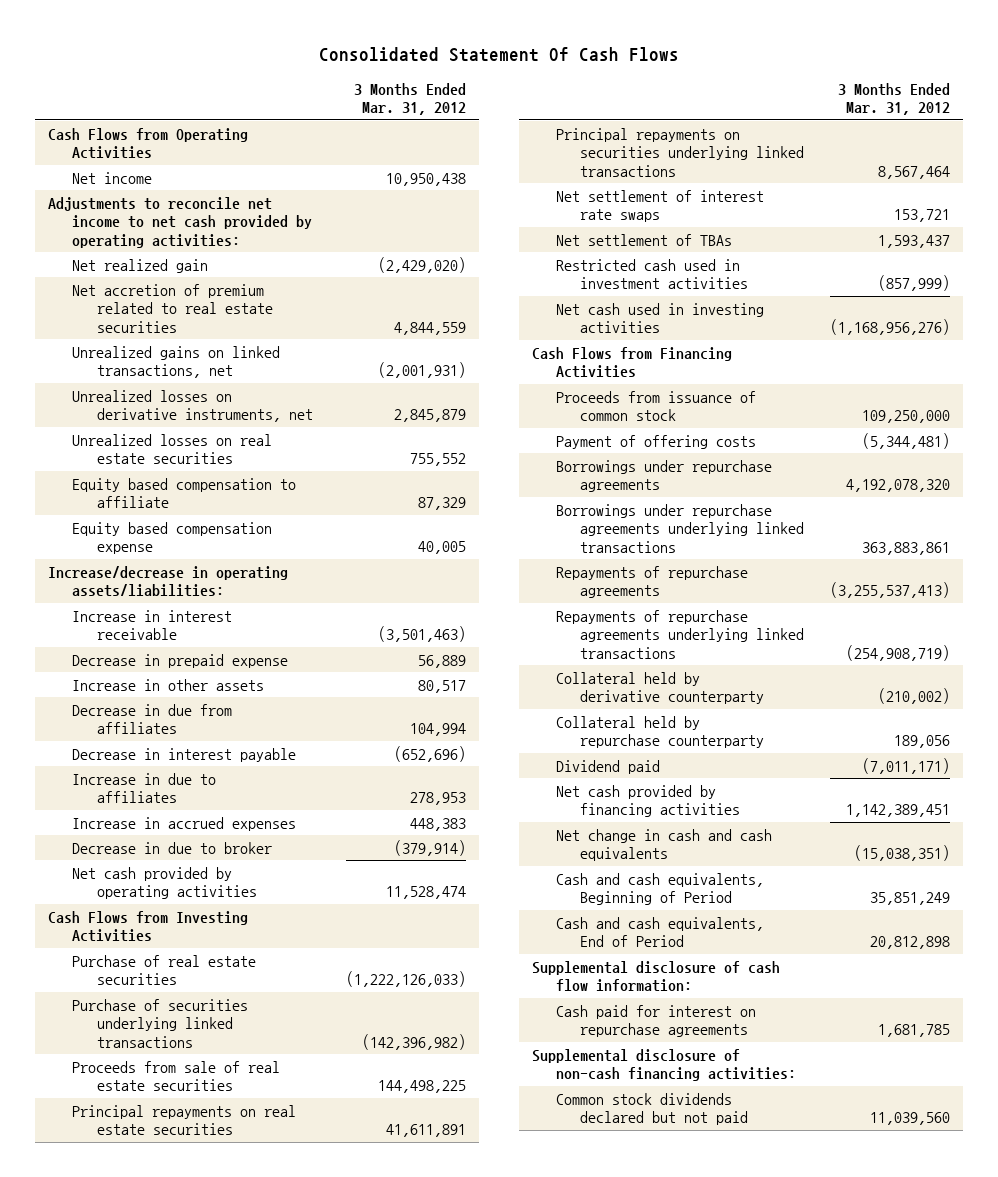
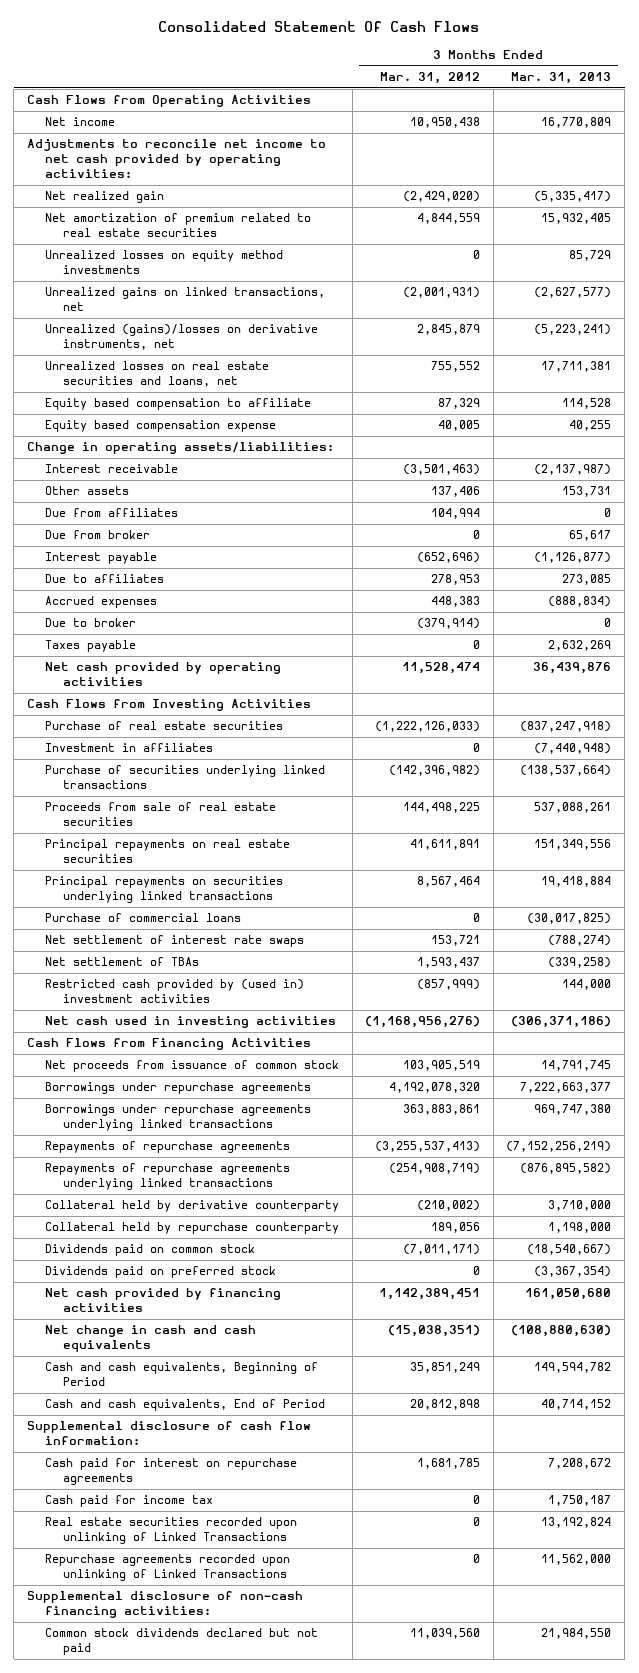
- | 3 Months Ended Mar. 31, 2012
+ | 3 Months Ended Mar. 31, 2012 | 3 Months Ended Mar. 31, 2013
- Net accretion of premium related to real estate securities | 4,844,559
+ Net amortization of premium related to real estate securities | 4,844,559 | 15,932,405
+ Unrealized losses on equity method investments | 0 | 85,729
- Unrealized losses on derivative instruments, net | 2,845,879
- Unrealized losses on real estate securities | 755,552
+ Unrealized (gains)/losses on derivative instruments, net | 2,845,879 | (5,223,241)
+ Unrealized losses on real estate securities and loans, net | 755,552 | 17,711,381
- Increase/decrease in operating assets/liabilities:
- Increase in interest receivable | (3,501,463)
- Decrease in prepaid expense | 56,889
- Increase in other assets | 80,517
- Decrease in due from affiliates | 104,994
- Decrease in interest payable | (652,696)
- Increase in due to affiliates | 278,953
- Increase in accrued expenses | 448,383
- Decrease in due to broker | (379,914)
+ Change in operating assets/liabilities:
+ Interest receivable | (3,501,463) | (2,137,987)
+ Other assets | 137,406 | 153,731
+ Due from affiliates | 104,994 | 0
+ Due from broker | 0 | 65,617
+ Interest payable | (652,696) | (1,126,877)
+ Due to affiliates | 278,953 | 273,085
+ Accrued expenses | 448,383 | (888,834)
+ Due to broker | (379,914) | 0
+ Taxes payable | 0 | 2,632,269
+ Investment in affiliates | 0 | (7,440,948)
+ Purchase of commercial loans | 0 | (30,017,825)
- Restricted cash used in investment activities | (857,999)
+ Restricted cash provided by (used in) investment activities | (857,999) | 144,000
- Proceeds from issuance of common stock | 109,250,000
- Payment of offering costs | (5,344,481)
+ Net proceeds from issuance of common stock | 103,905,519 | 14,791,745
- Dividend paid | (7,011,171)
+ Dividends paid on common stock | (7,011,171) | (18,540,667)
+ Dividends paid on preferred stock | 0 | (3,367,354)
+ Cash paid for income tax | 0 | 1,750,187
+ Real estate securities recorded upon unlinking of Linked Transactions | 0 | 13,192,824
+ Repurchase agreements recorded upon unlinking of Linked Transactions | 0 | 11,562,000

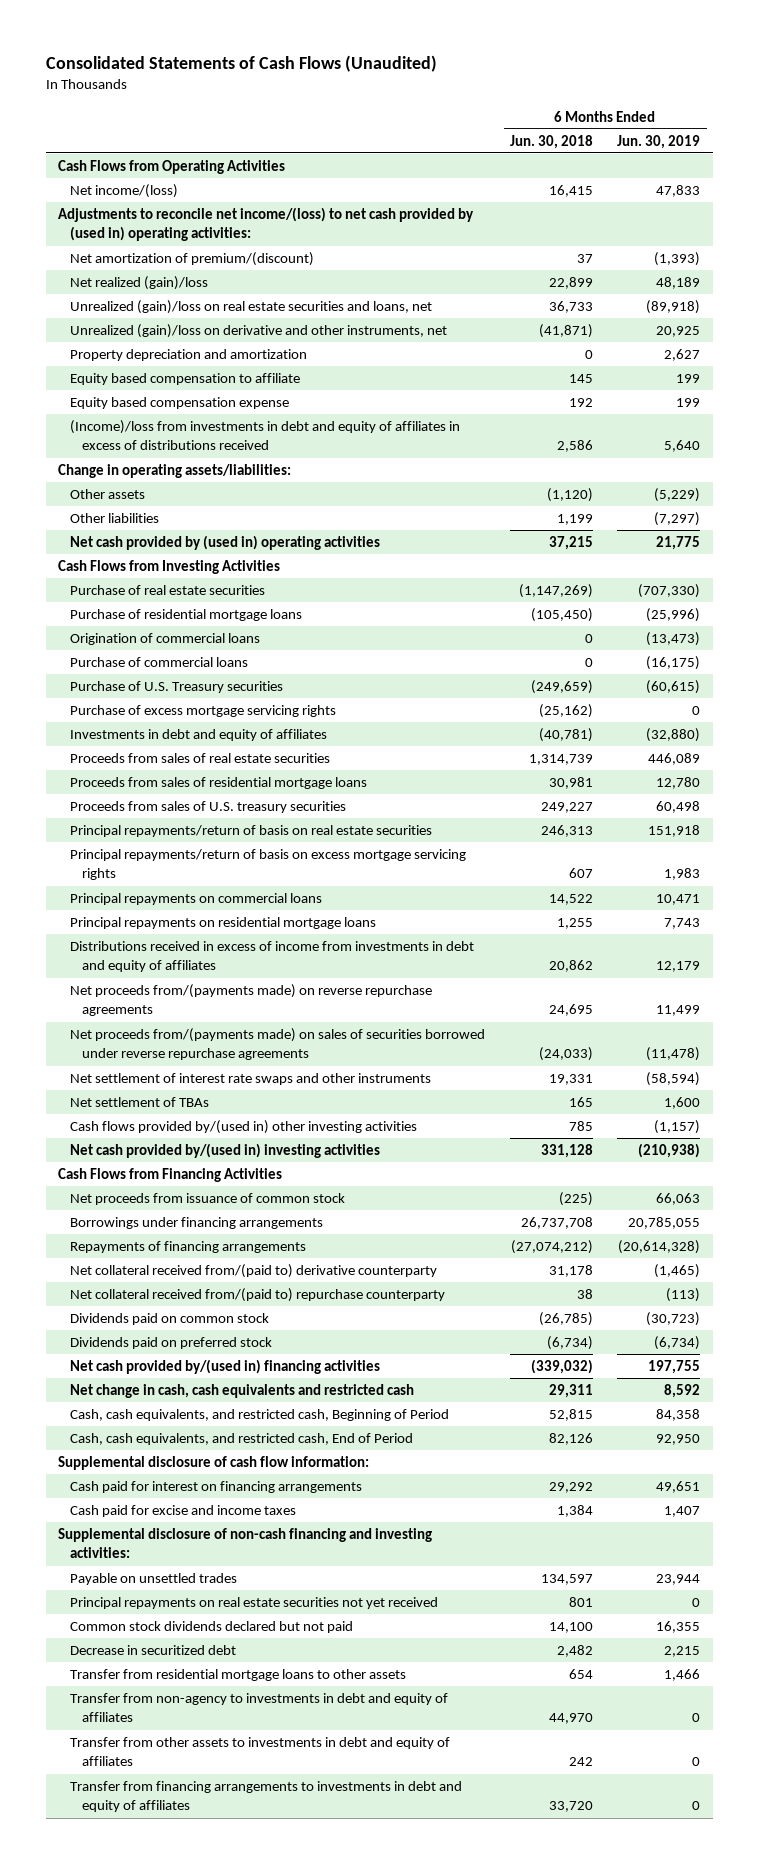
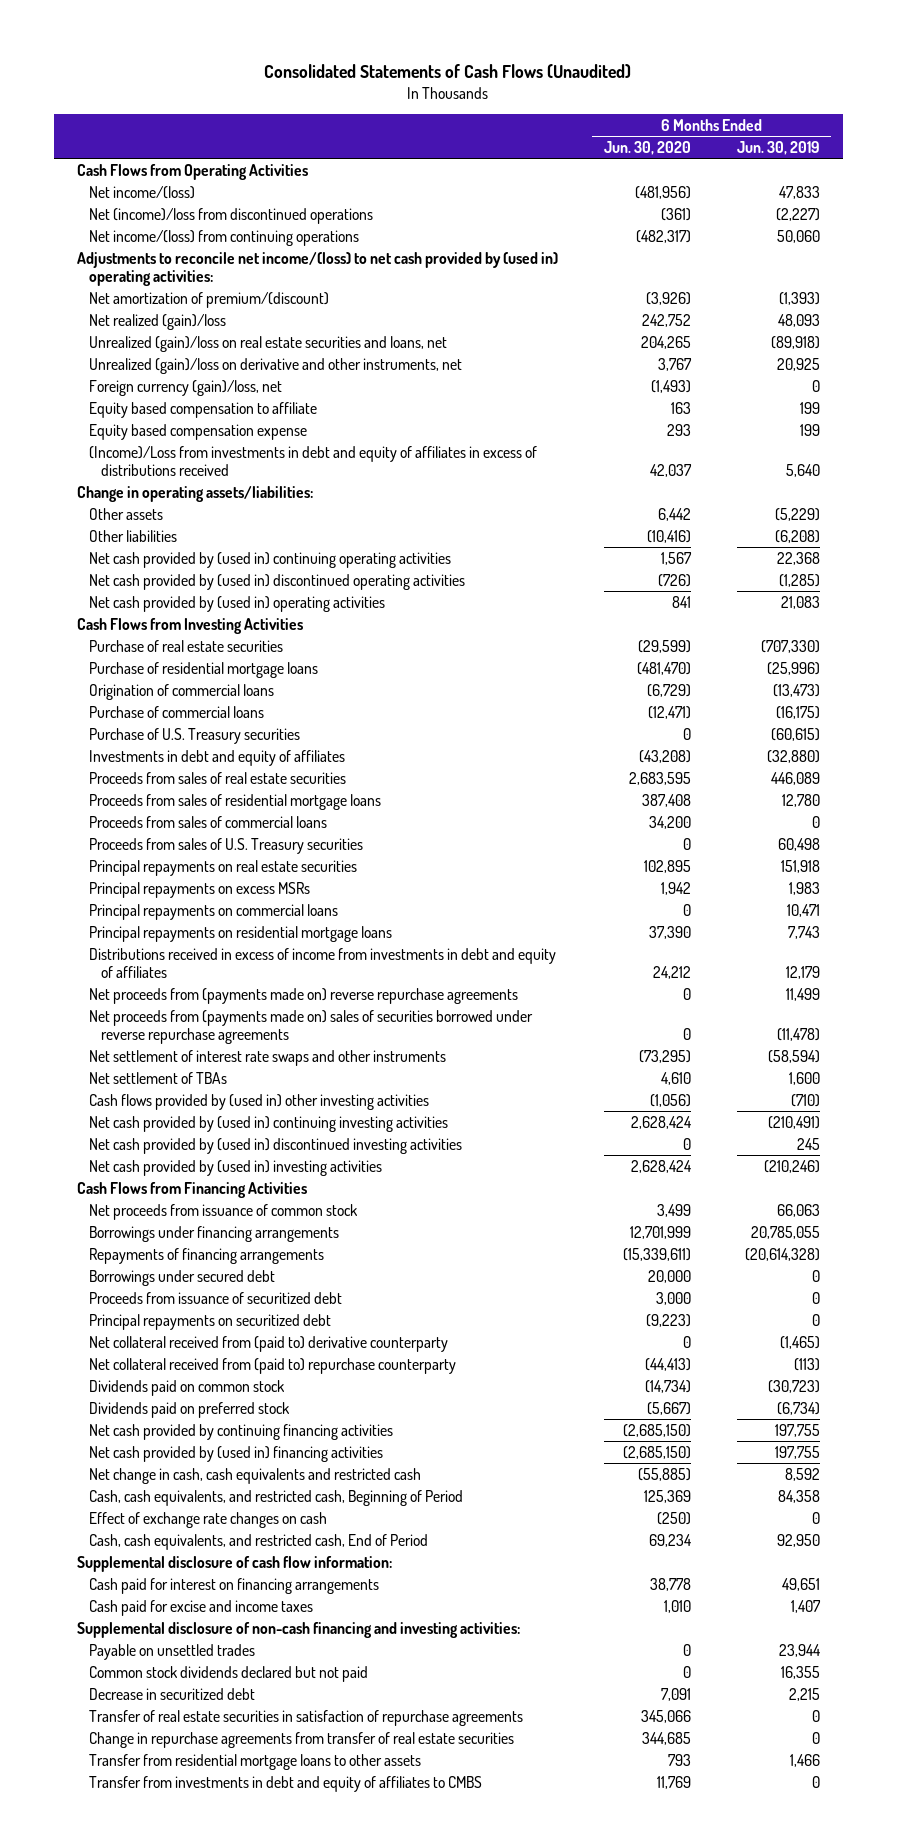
- | 6 Months Ended Jun. 30, 2018 | 6 Months Ended Jun. 30, 2019
+ | 6 Months Ended Jun. 30, 2020 | 6 Months Ended Jun. 30, 2019
+ Net (income)/loss from discontinued operations | (361) | (2,227)
+ Net income/(loss) from continuing operations | (482,317) | 50,060
- Net realized (gain)/loss | 22,899 | 48,189
+ Net realized (gain)/loss | 242,752 | 48,093
- Property depreciation and amortization | 0 | 2,627
+ Foreign currency (gain)/loss, net | (1,493) | 0
- (Income)/loss from investments in debt and equity of affiliates in excess of distributions received | 2,586 | 5,640
+ (Income)/Loss from investments in debt and equity of affiliates in excess of distributions received | 42,037 | 5,640
- Other liabilities | 1,199 | (7,297)
- Net cash provided by (used in) operating activities | 37,215 | 21,775
+ Other liabilities | (10,416) | (6,208)
+ Net cash provided by (used in) continuing operating activities | 1,567 | 22,368
+ Net cash provided by (used in) discontinued operating activities | (726) | (1,285)
+ Net cash provided by (used in) operating activities | 841 | 21,083
- Purchase of excess mortgage servicing rights | (25,162) | 0
- Proceeds from sales of U.S. treasury securities | 249,227 | 60,498
- Principal repayments/return of basis on real estate securities | 246,313 | 151,918
- Principal repayments/return of basis on excess mortgage servicing rights | 607 | 1,983
+ Proceeds from sales of commercial loans | 34,200 | 0
+ Proceeds from sales of U.S. Treasury securities | 0 | 60,498
+ Principal repayments on real estate securities | 102,895 | 151,918
+ Principal repayments on excess MSRs | 1,942 | 1,983
- Net proceeds from/(payments made) on reverse repurchase agreements | 24,695 | 11,499
- Net proceeds from/(payments made) on sales of securities borrowed under reverse repurchase agreements | (24,033) | (11,478)
+ Net proceeds from (payments made on) reverse repurchase agreements | 0 | 11,499
+ Net proceeds from (payments made on) sales of securities borrowed under reverse repurchase agreements | 0 | (11,478)
- Cash flows provided by/(used in) other investing activities | 785 | (1,157)
- Net cash provided by/(used in) investing activities | 331,128 | (210,938)
+ Cash flows provided by (used in) other investing activities | (1,056) | (710)
+ Net cash provided by (used in) continuing investing activities | 2,628,424 | (210,491)
+ Net cash provided by (used in) discontinued investing activities | 0 | 245
+ Net cash provided by (used in) investing activities | 2,628,424 | (210,246)
- Net collateral received from/(paid to) derivative counterparty | 31,178 | (1,465)
- Net collateral received from/(paid to) repurchase counterparty | 38 | (113)
+ Borrowings under secured debt | 20,000 | 0
+ Proceeds from issuance of securitized debt | 3,000 | 0
+ Principal repayments on securitized debt | (9,223) | 0
+ Net collateral received from (paid to) derivative counterparty | 0 | (1,465)
+ Net collateral received from (paid to) repurchase counterparty | (44,413) | (113)
- Net cash provided by/(used in) financing activities | (339,032) | 197,755
+ Net cash provided by continuing financing activities | (2,685,150) | 197,755
+ Net cash provided by (used in) financing activities | (2,685,150) | 197,755
+ Effect of exchange rate changes on cash | (250) | 0
- Principal repayments on real estate securities not yet received | 801 | 0
+ Transfer of real estate securities in satisfaction of repurchase agreements | 345,066 | 0
+ Change in repurchase agreements from transfer of real estate securities | 344,685 | 0
- Transfer from non-agency to investments in debt and equity of affiliates | 44,970 | 0
- Transfer from other assets to investments in debt and equity of affiliates | 242 | 0
- Transfer from financing arrangements to investments in debt and equity of affiliates | 33,720 | 0
+ Transfer from investments in debt and equity of affiliates to CMBS | 11,769 | 0

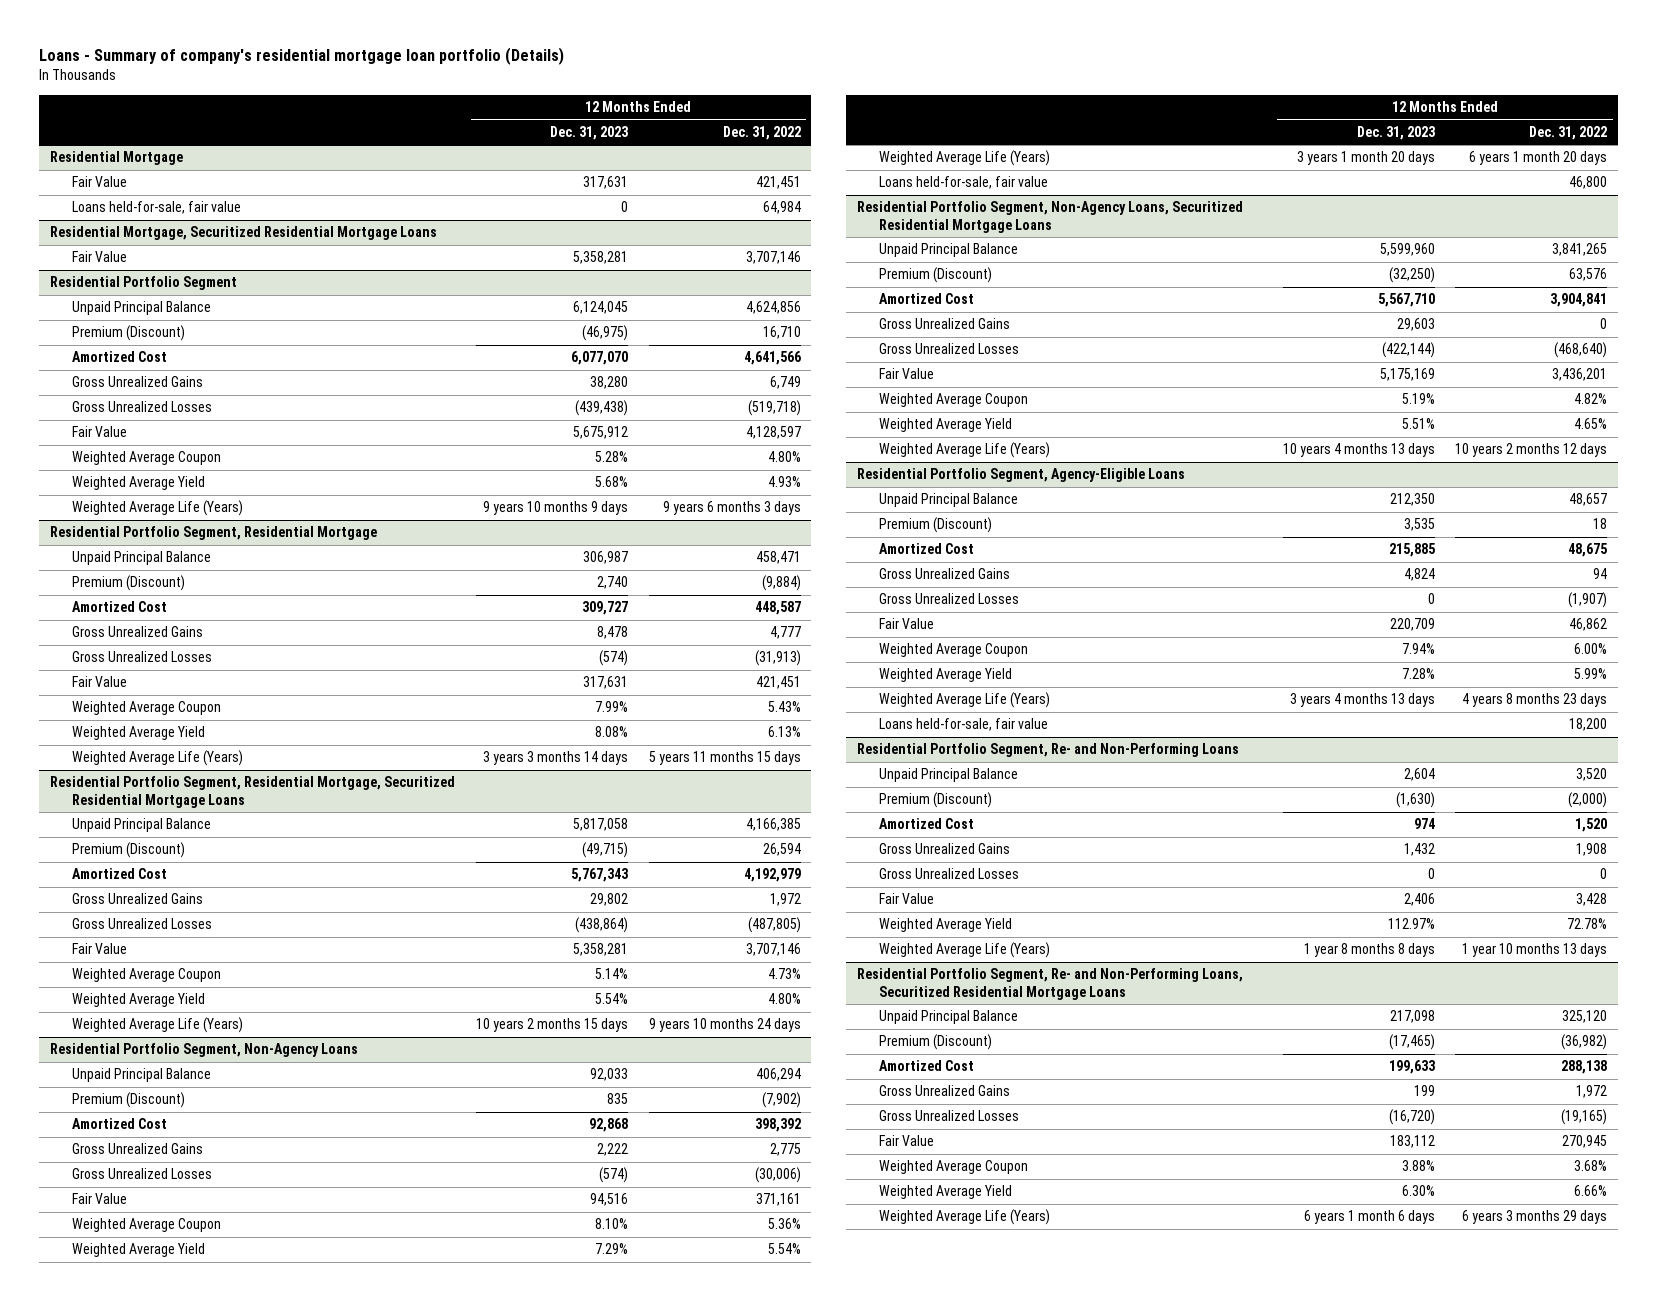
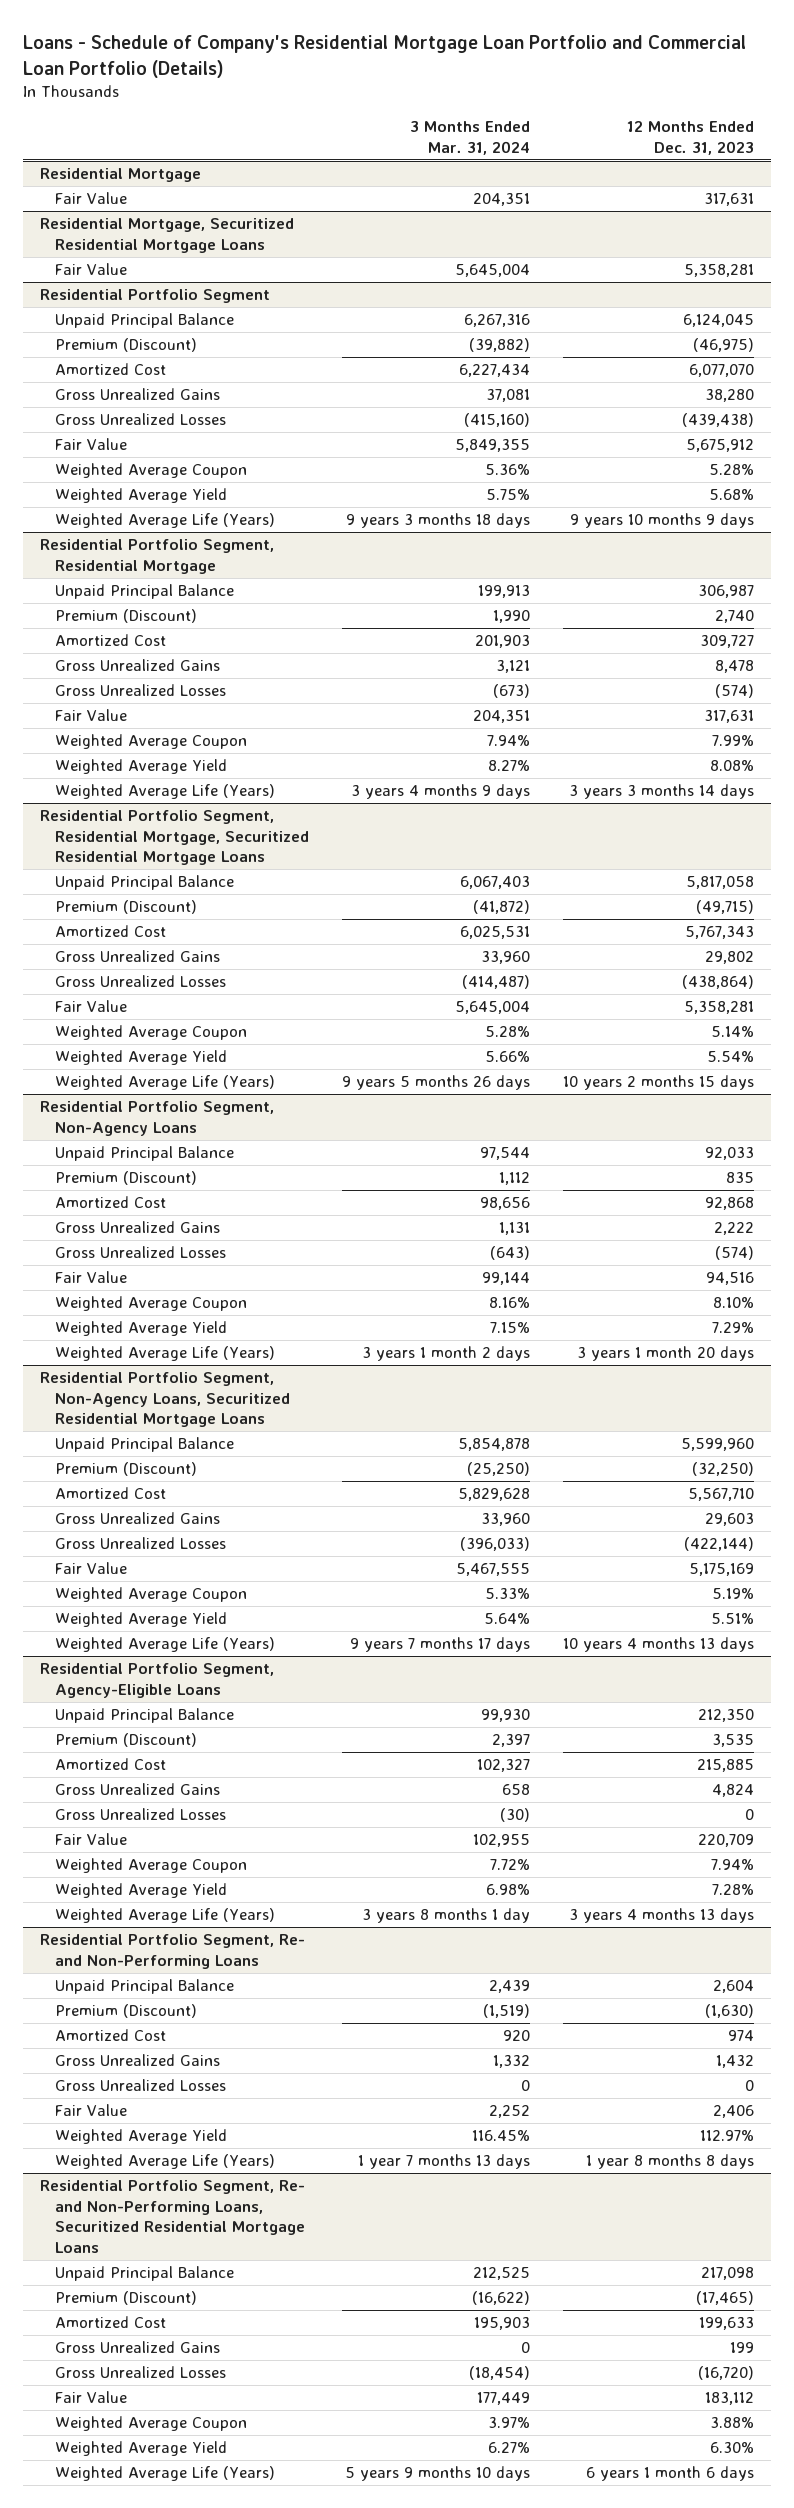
- Loans - Summary of company's residential mortgage loan portfolio (Details)
+ Loans - Schedule of Company's Residential Mortgage Loan Portfolio and Commercial Loan Portfolio (Details)
- | 12 Months Ended Dec. 31, 2023 | 12 Months Ended Dec. 31, 2022
+ | 3 Months Ended Mar. 31, 2024 | 12 Months Ended Dec. 31, 2023
@ Residential Mortgage
- Loans held-for-sale, fair value | 0 | 64,984
@ Residential Portfolio Segment, Non-Agency Loans
- Loans held-for-sale, fair value | | 46,800
@ Residential Portfolio Segment, Agency-Eligible Loans
- Loans held-for-sale, fair value | | 18,200

